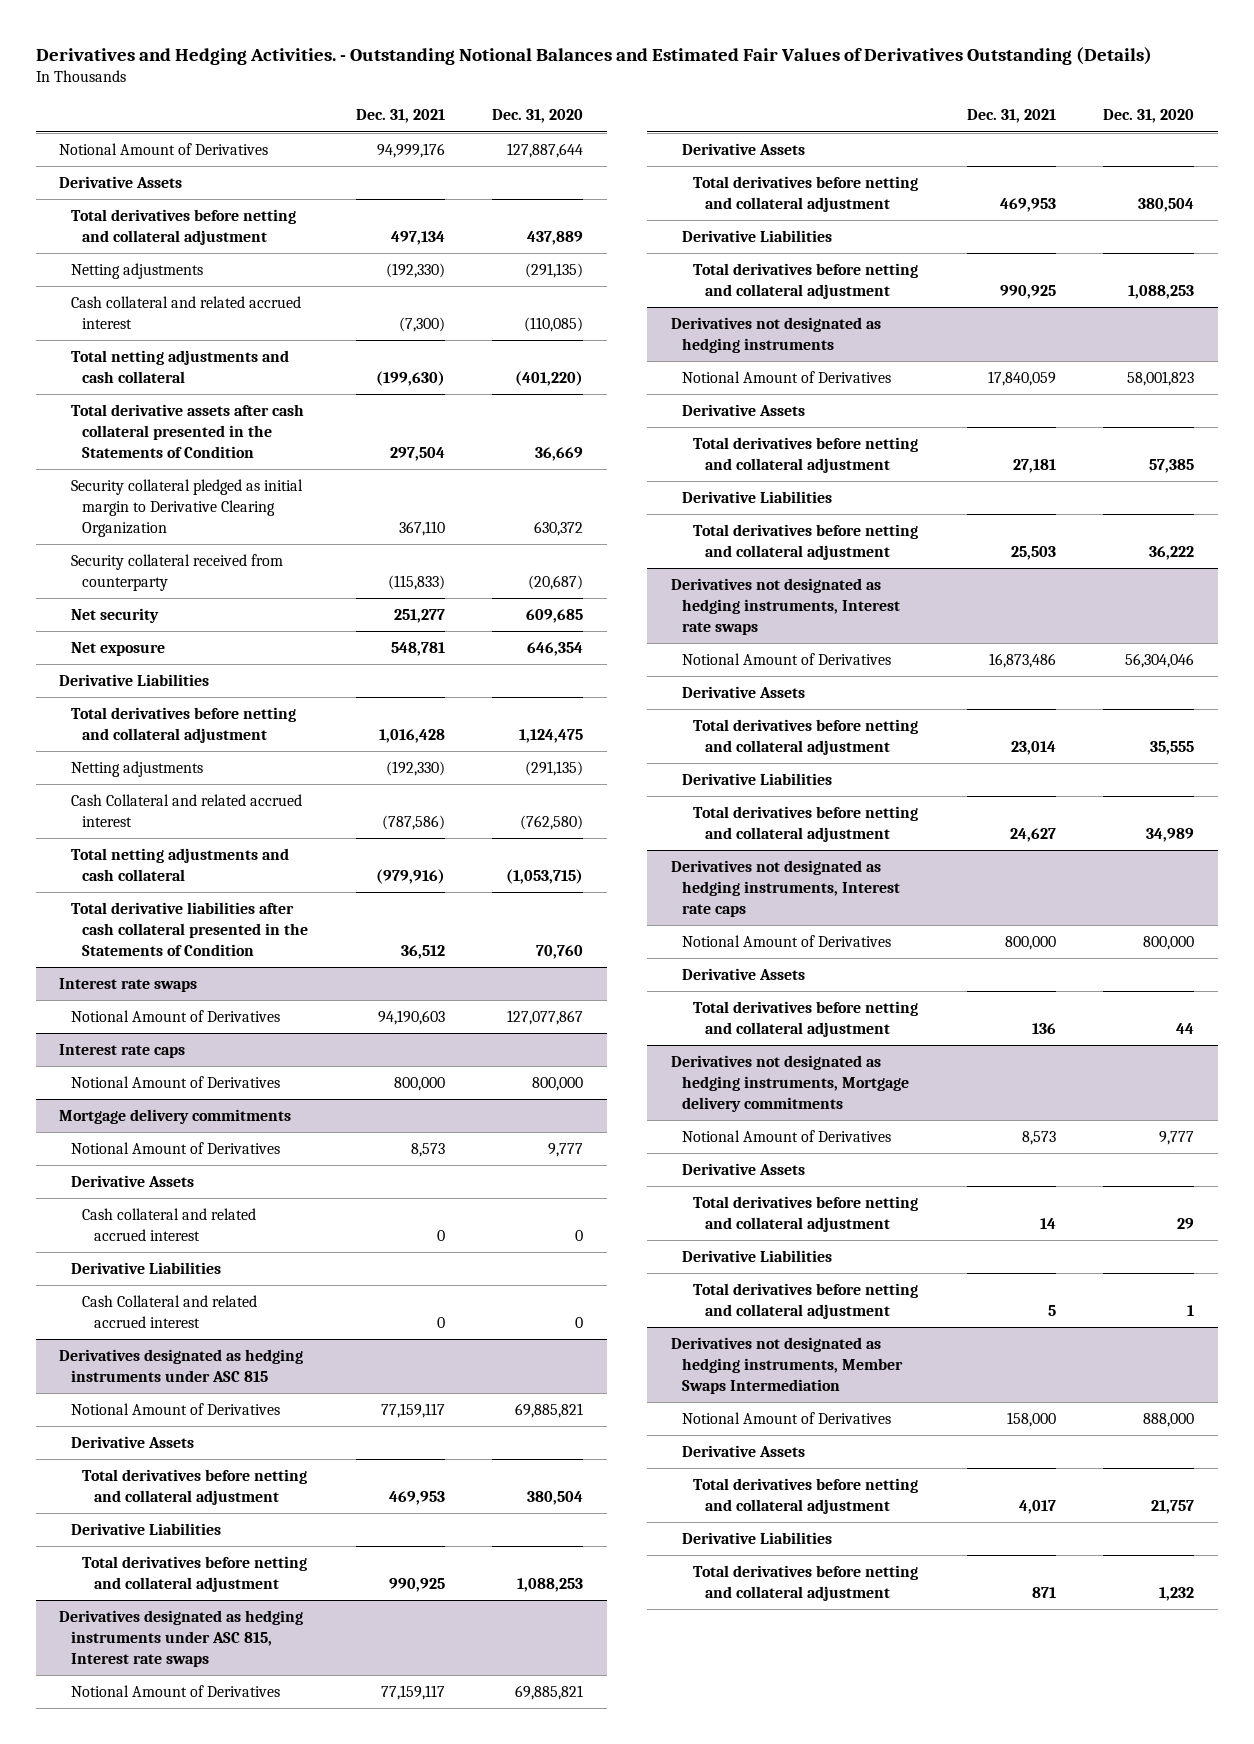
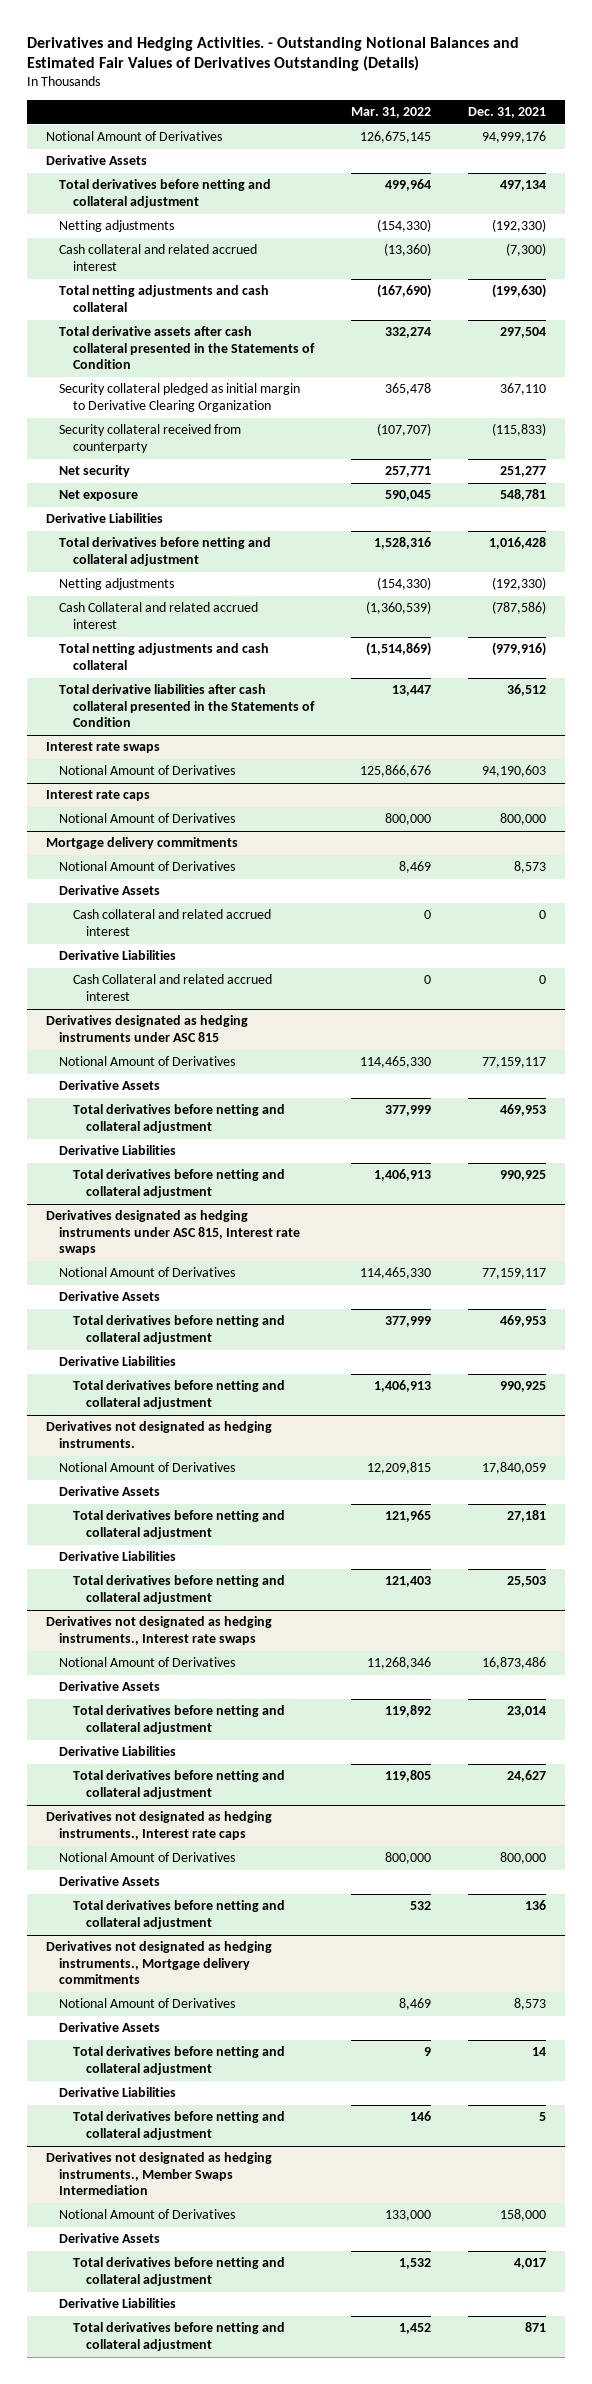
- | Dec. 31, 2021 | Dec. 31, 2020
+ | Mar. 31, 2022 | Dec. 31, 2021
- Derivatives not designated as hedging instruments
+ Derivatives not designated as hedging instruments.
- Derivatives not designated as hedging instruments, Interest rate swaps
+ Derivatives not designated as hedging instruments., Interest rate swaps
- Derivatives not designated as hedging instruments, Interest rate caps
+ Derivatives not designated as hedging instruments., Interest rate caps
- Derivatives not designated as hedging instruments, Mortgage delivery commitments
+ Derivatives not designated as hedging instruments., Mortgage delivery commitments
- Derivatives not designated as hedging instruments, Member Swaps Intermediation
+ Derivatives not designated as hedging instruments., Member Swaps Intermediation

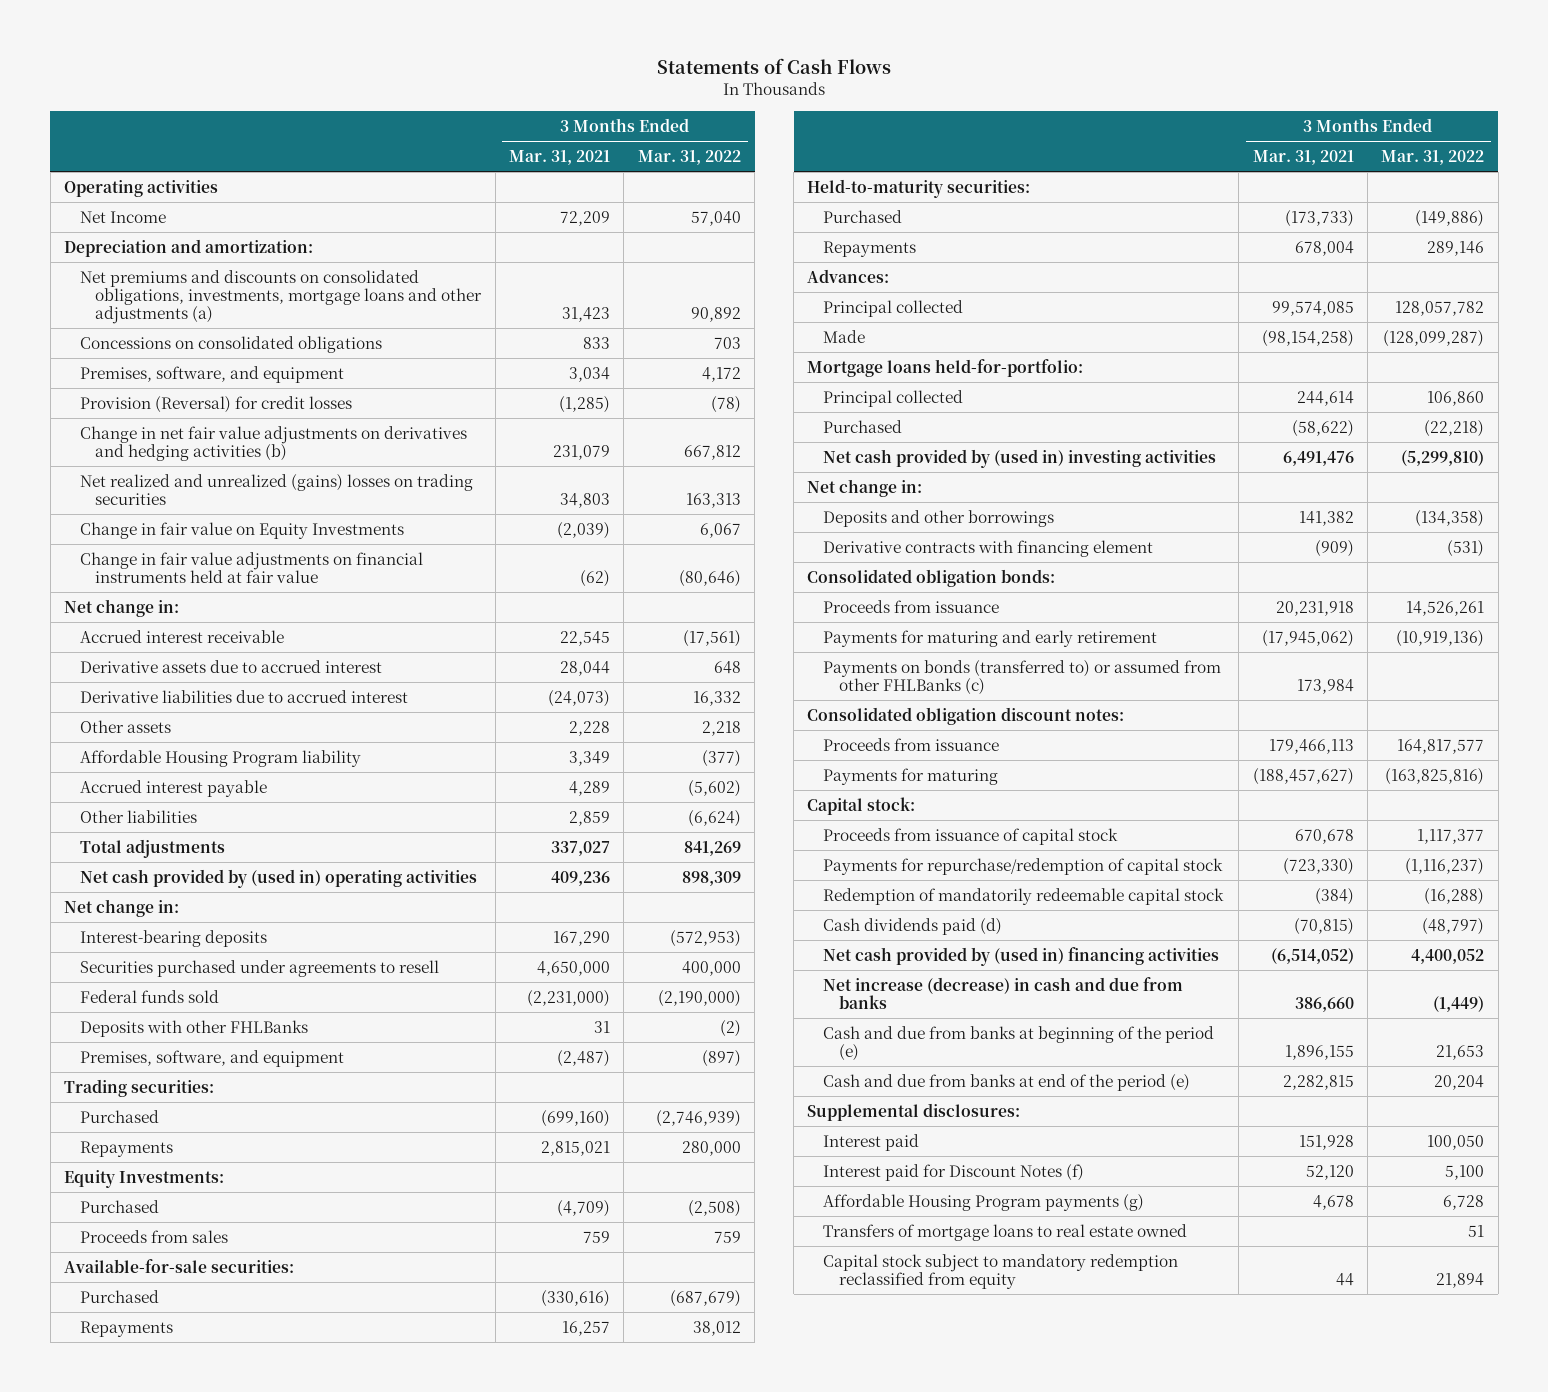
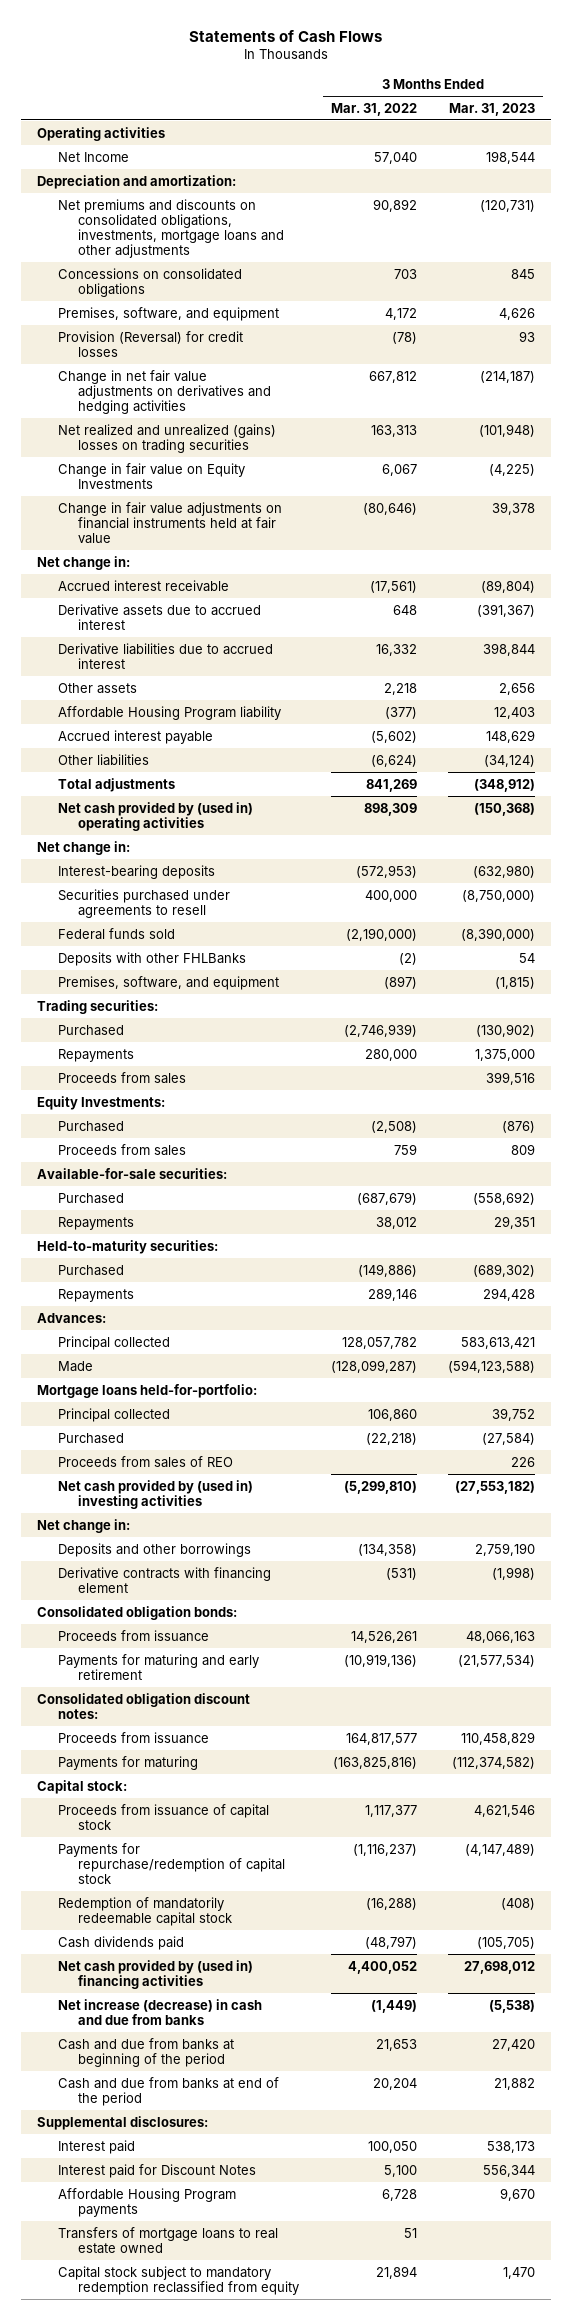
- | 3 Months Ended Mar. 31, 2021 | 3 Months Ended Mar. 31, 2022
+ | 3 Months Ended Mar. 31, 2022 | 3 Months Ended Mar. 31, 2023
- Net premiums and discounts on consolidated obligations, investments, mortgage loans and other adjustments (a) | 31,423 | 90,892
+ Net premiums and discounts on consolidated obligations, investments, mortgage loans and other adjustments | 90,892 | (120,731)
- Change in net fair value adjustments on derivatives and hedging activities (b) | 231,079 | 667,812
+ Change in net fair value adjustments on derivatives and hedging activities | 667,812 | (214,187)
+ Proceeds from sales | | 399,516
+ Proceeds from sales of REO | | 226
- Payments on bonds (transferred to) or assumed from other FHLBanks (c) | 173,984 |
- Cash dividends paid (d) | (70,815) | (48,797)
+ Cash dividends paid | (48,797) | (105,705)
- Cash and due from banks at beginning of the period (e) | 1,896,155 | 21,653
- Cash and due from banks at end of the period (e) | 2,282,815 | 20,204
+ Cash and due from banks at beginning of the period | 21,653 | 27,420
+ Cash and due from banks at end of the period | 20,204 | 21,882
- Interest paid for Discount Notes (f) | 52,120 | 5,100
- Affordable Housing Program payments (g) | 4,678 | 6,728
+ Interest paid for Discount Notes | 5,100 | 556,344
+ Affordable Housing Program payments | 6,728 | 9,670

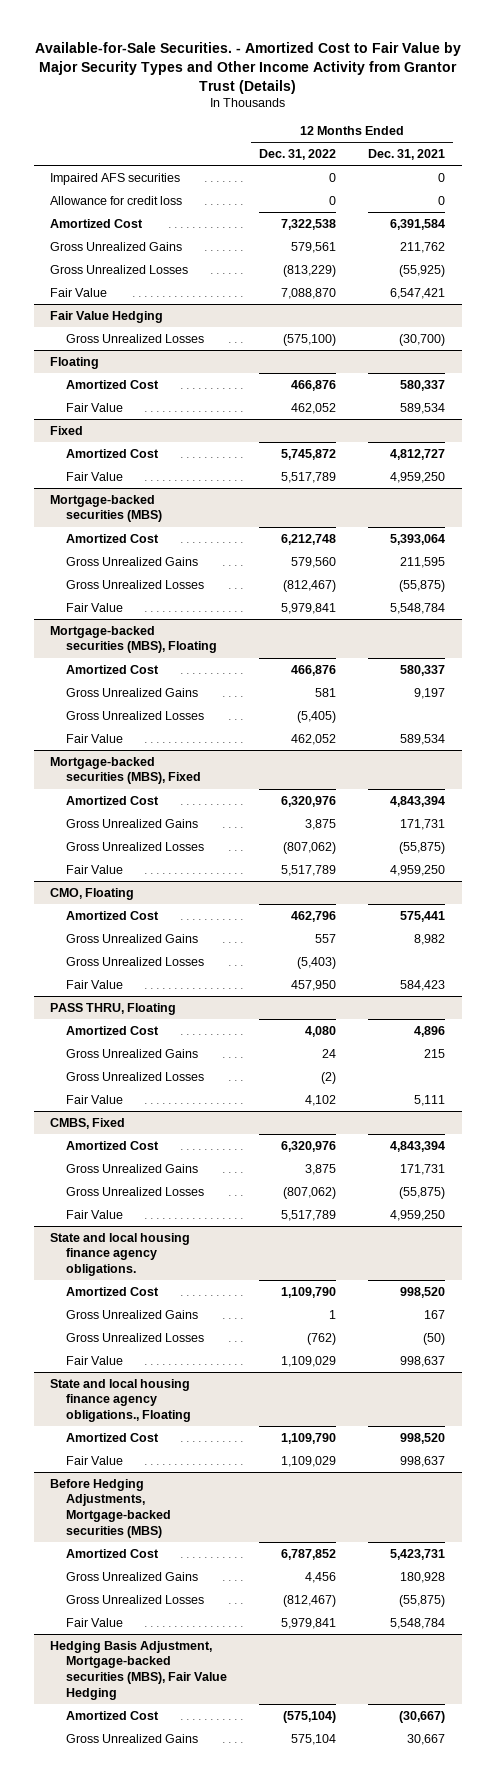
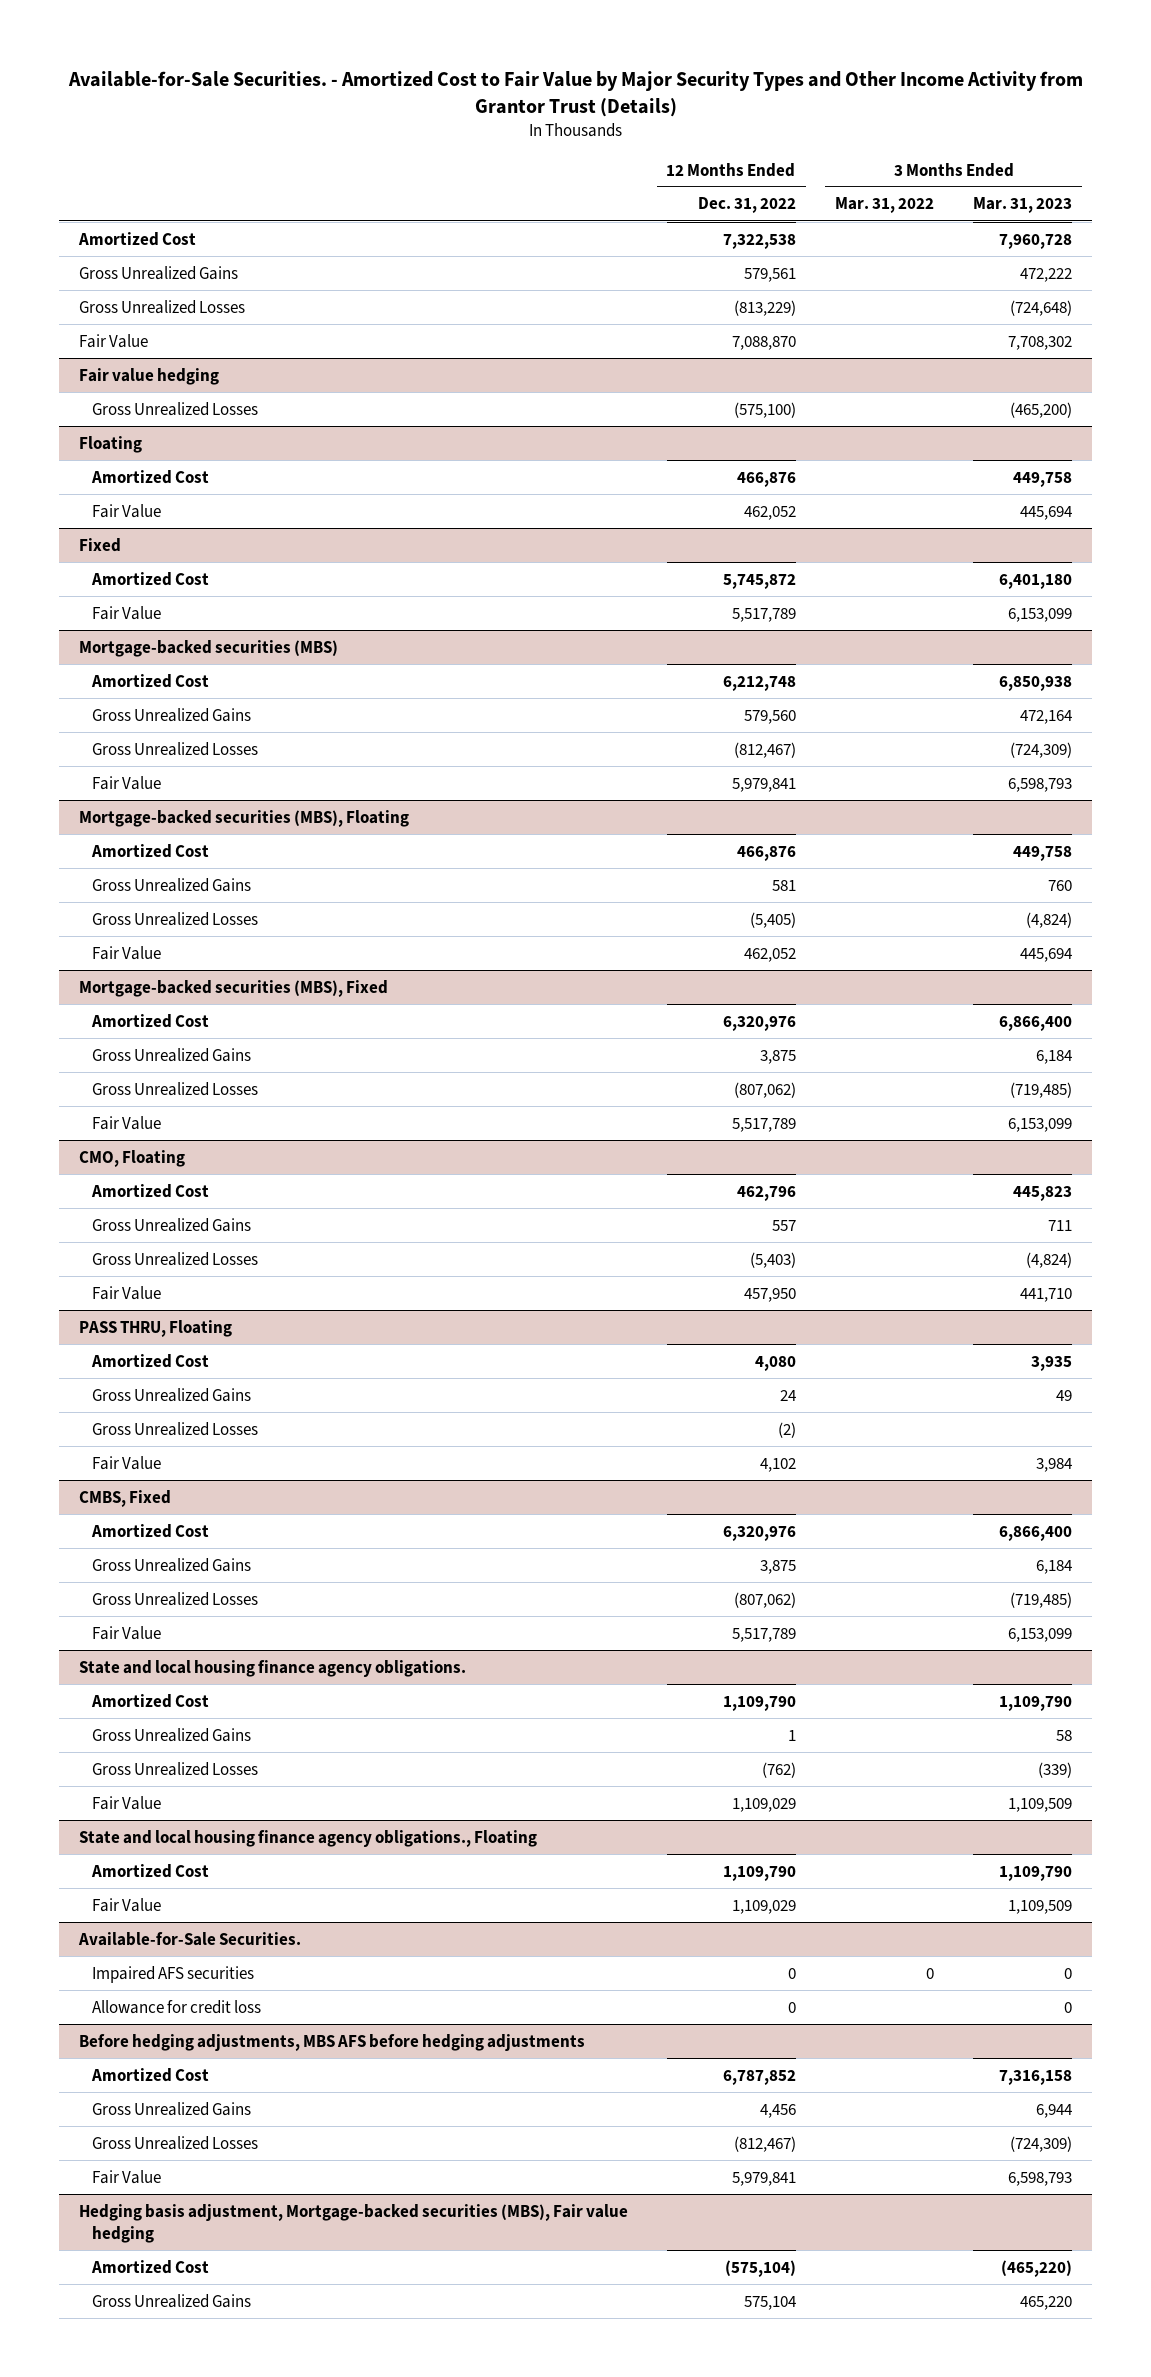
- | 12 Months Ended Dec. 31, 2022 | 12 Months Ended Dec. 31, 2021
+ | 12 Months Ended Dec. 31, 2022 | 3 Months Ended Mar. 31, 2022 | 3 Months Ended Mar. 31, 2023
- Impaired AFS securities | 0 | 0
- Allowance for credit loss | 0 | 0
- Fair Value Hedging
+ Fair value hedging
- Before Hedging Adjustments, Mortgage-backed securities (MBS)
+ Available-for-Sale Securities.
+ Impaired AFS securities | 0 | 0 | 0
+ Allowance for credit loss | 0 | | 0
+ Before hedging adjustments, MBS AFS before hedging adjustments
- Hedging Basis Adjustment, Mortgage-backed securities (MBS), Fair Value Hedging
+ Hedging basis adjustment, Mortgage-backed securities (MBS), Fair value hedging

